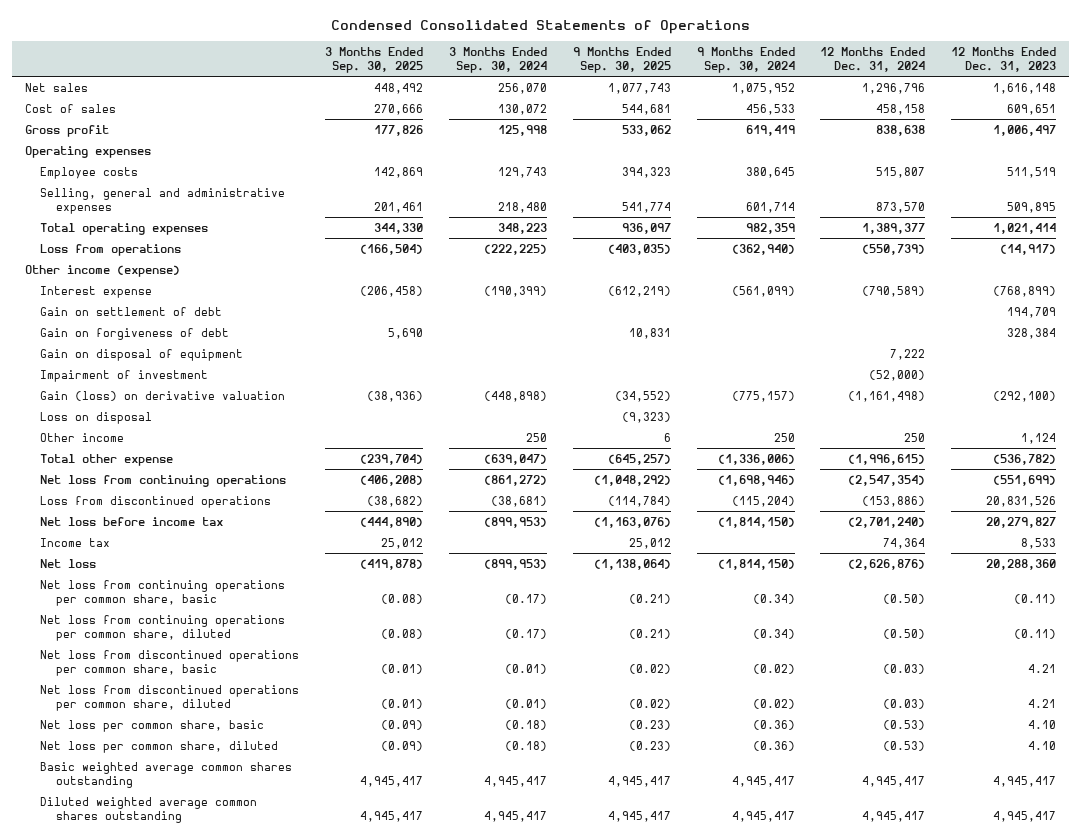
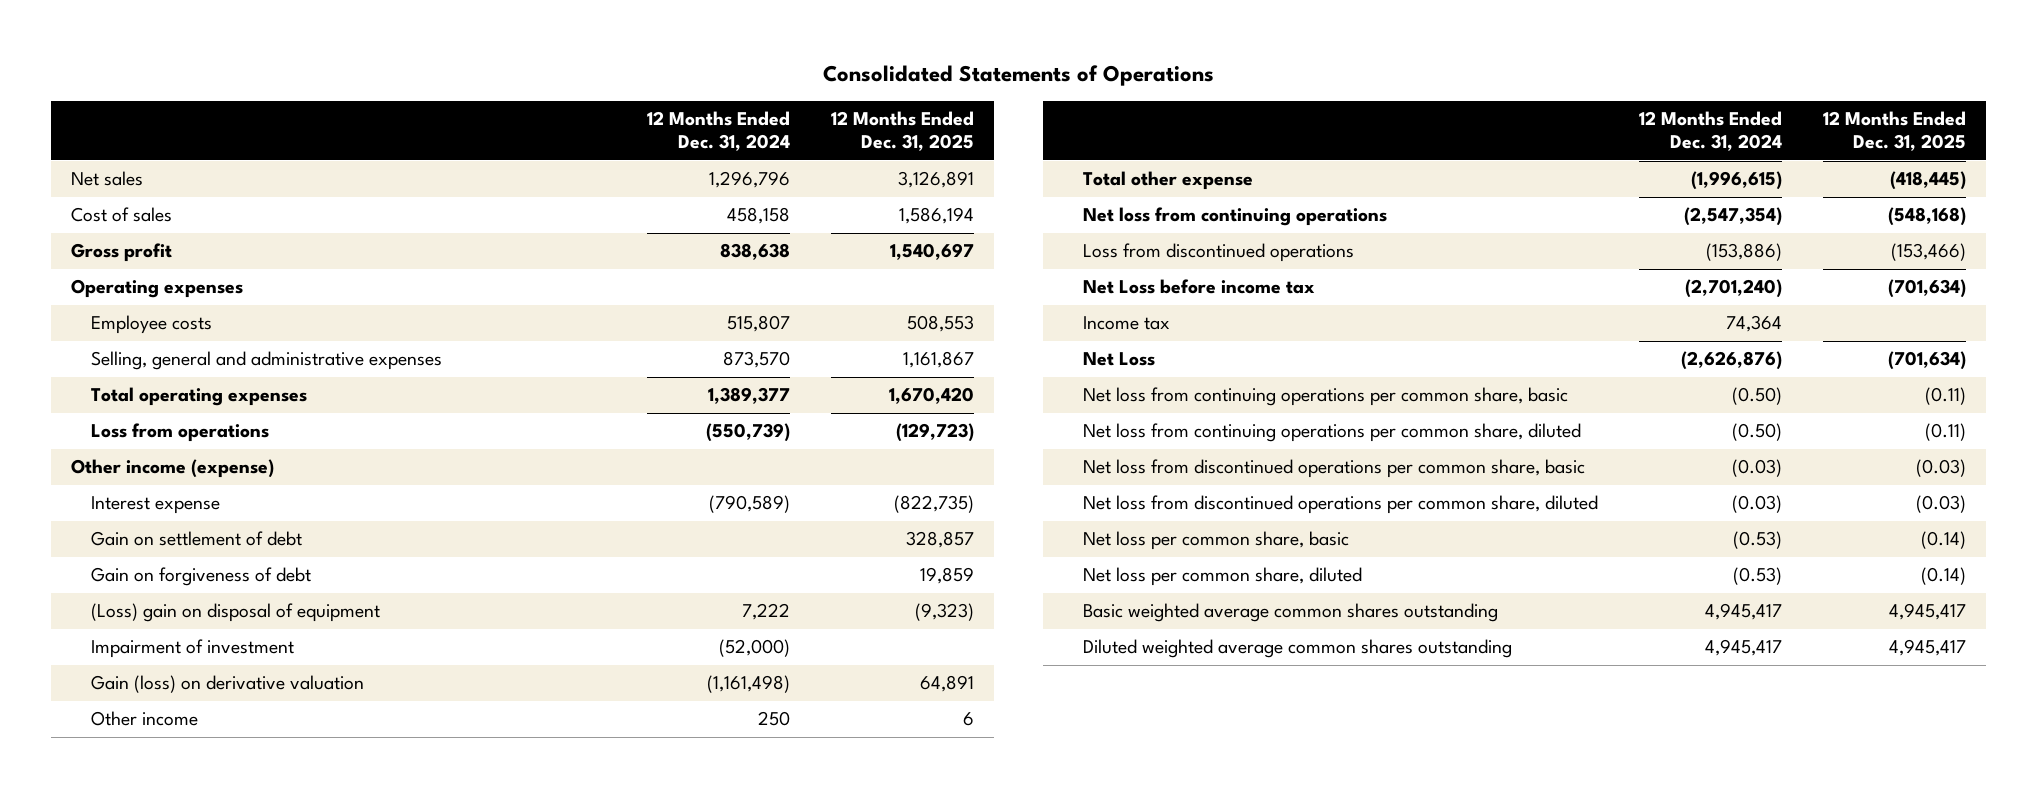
- Condensed Consolidated Statements of Operations
+ Consolidated Statements of Operations
- | 3 Months Ended Sep. 30, 2025 | 3 Months Ended Sep. 30, 2024 | 9 Months Ended Sep. 30, 2025 | 9 Months Ended Sep. 30, 2024 | 12 Months Ended Dec. 31, 2024 | 12 Months Ended Dec. 31, 2023
+ | 12 Months Ended Dec. 31, 2024 | 12 Months Ended Dec. 31, 2025
- Gain on disposal of equipment | | | | | 7,222 |
+ (Loss) gain on disposal of equipment | 7,222 | (9,323)
- Loss on disposal | | | (9,323) | | |
- Net loss before income tax | (444,890) | (899,953) | (1,163,076) | (1,814,150) | (2,701,240) | 20,279,827
+ Net Loss before income tax | (2,701,240) | (701,634)
- Net loss | (419,878) | (899,953) | (1,138,064) | (1,814,150) | (2,626,876) | 20,288,360
+ Net Loss | (2,626,876) | (701,634)

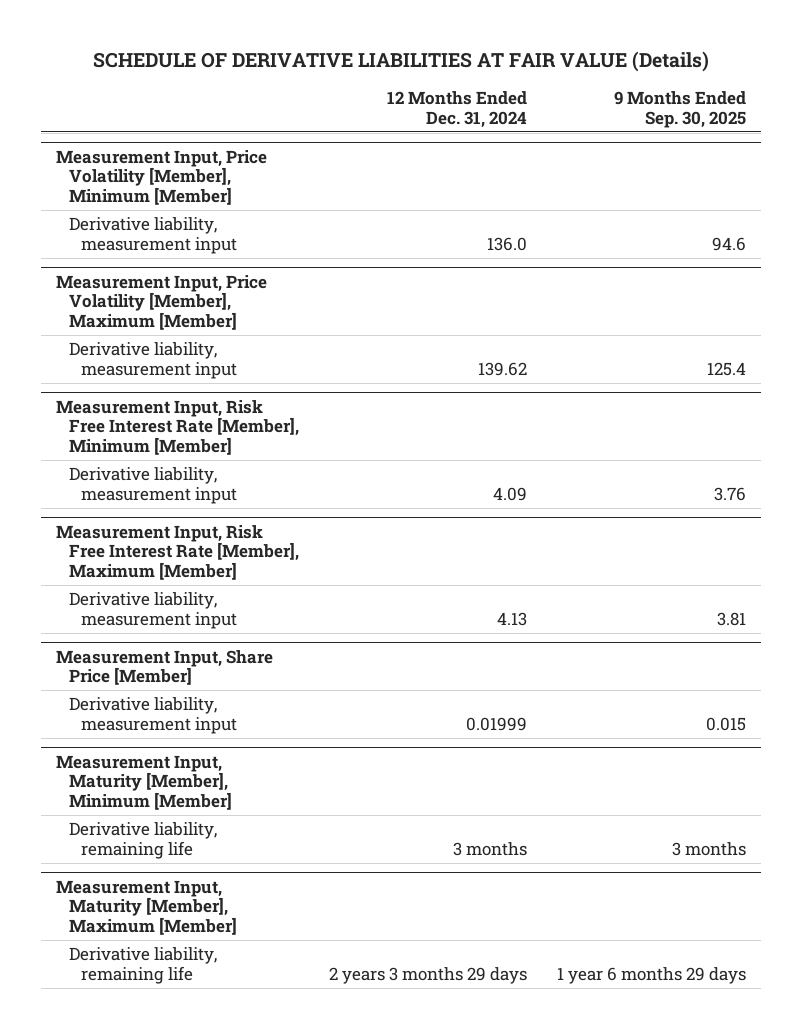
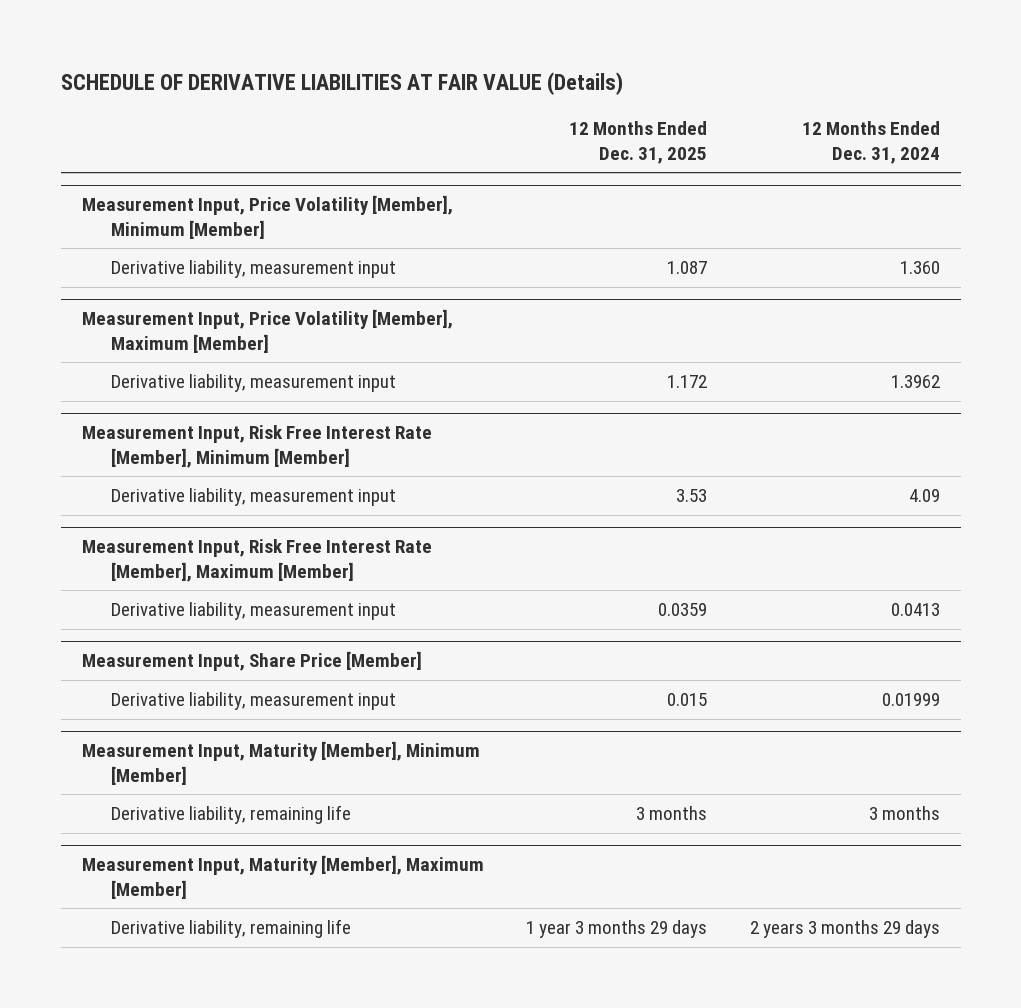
- | 12 Months Ended Dec. 31, 2024 | 9 Months Ended Sep. 30, 2025
+ | 12 Months Ended Dec. 31, 2025 | 12 Months Ended Dec. 31, 2024
@ Measurement Input, Price Volatility [Member], Minimum [Member]
- Derivative liability, measurement input | 136.0 | 94.6
+ Derivative liability, measurement input | 1.087 | 1.360
@ Measurement Input, Price Volatility [Member], Maximum [Member]
- Derivative liability, measurement input | 139.62 | 125.4
+ Derivative liability, measurement input | 1.172 | 1.3962
@ Measurement Input, Risk Free Interest Rate [Member], Maximum [Member]
- Derivative liability, measurement input | 4.13 | 3.81
+ Derivative liability, measurement input | 0.0359 | 0.0413

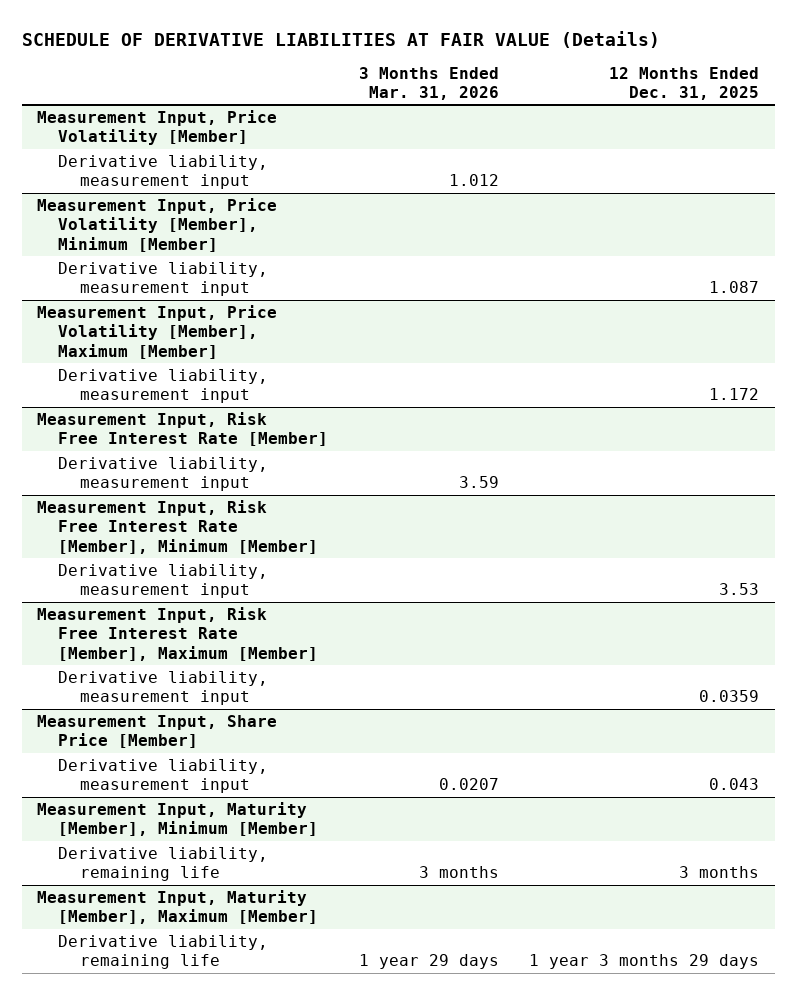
- | 12 Months Ended Dec. 31, 2025 | 12 Months Ended Dec. 31, 2024
+ | 3 Months Ended Mar. 31, 2026 | 12 Months Ended Dec. 31, 2025
+ Measurement Input, Price Volatility [Member]
+ Derivative liability, measurement input | 1.012 |
+ Measurement Input, Risk Free Interest Rate [Member]
+ Derivative liability, measurement input | 3.59 |
@ Measurement Input, Share Price [Member]
- Derivative liability, measurement input | 0.015 | 0.01999
+ Derivative liability, measurement input | 0.0207 | 0.043

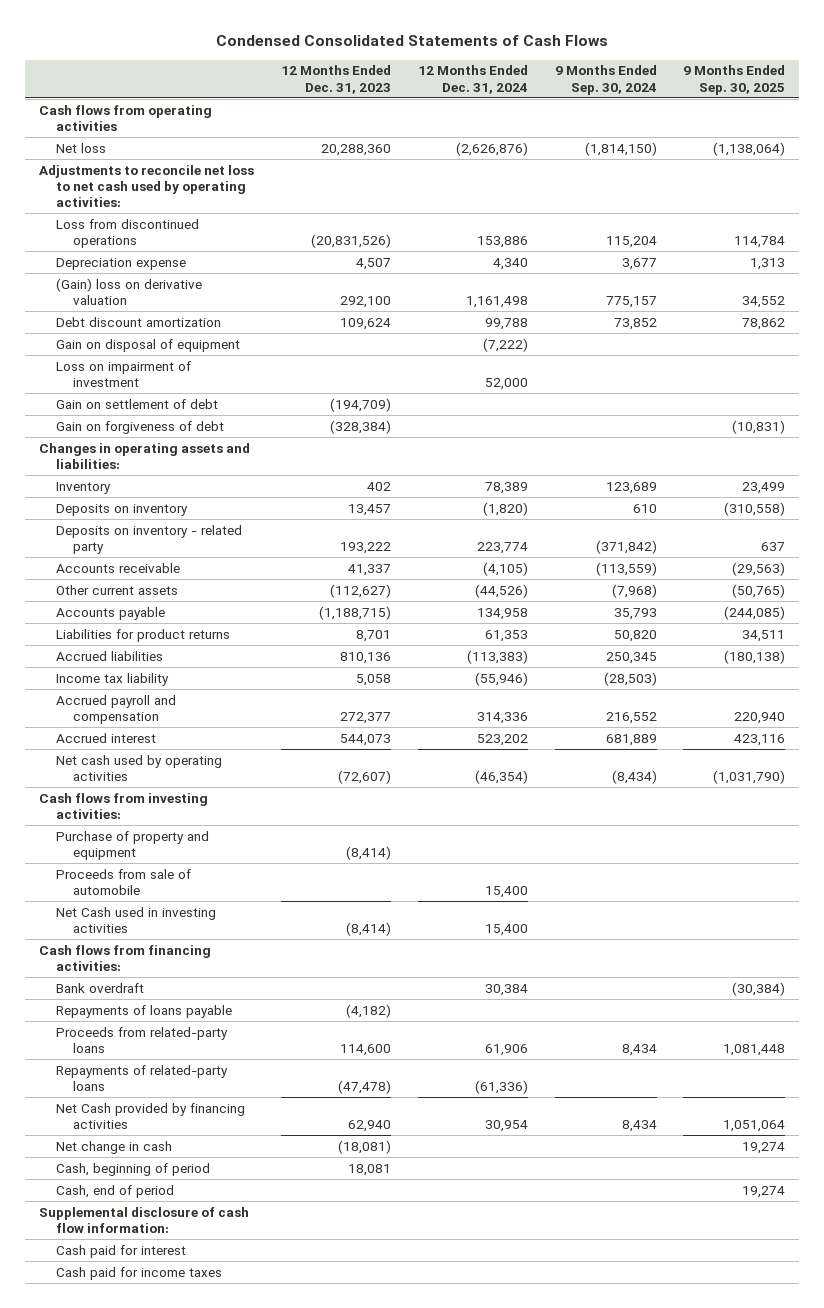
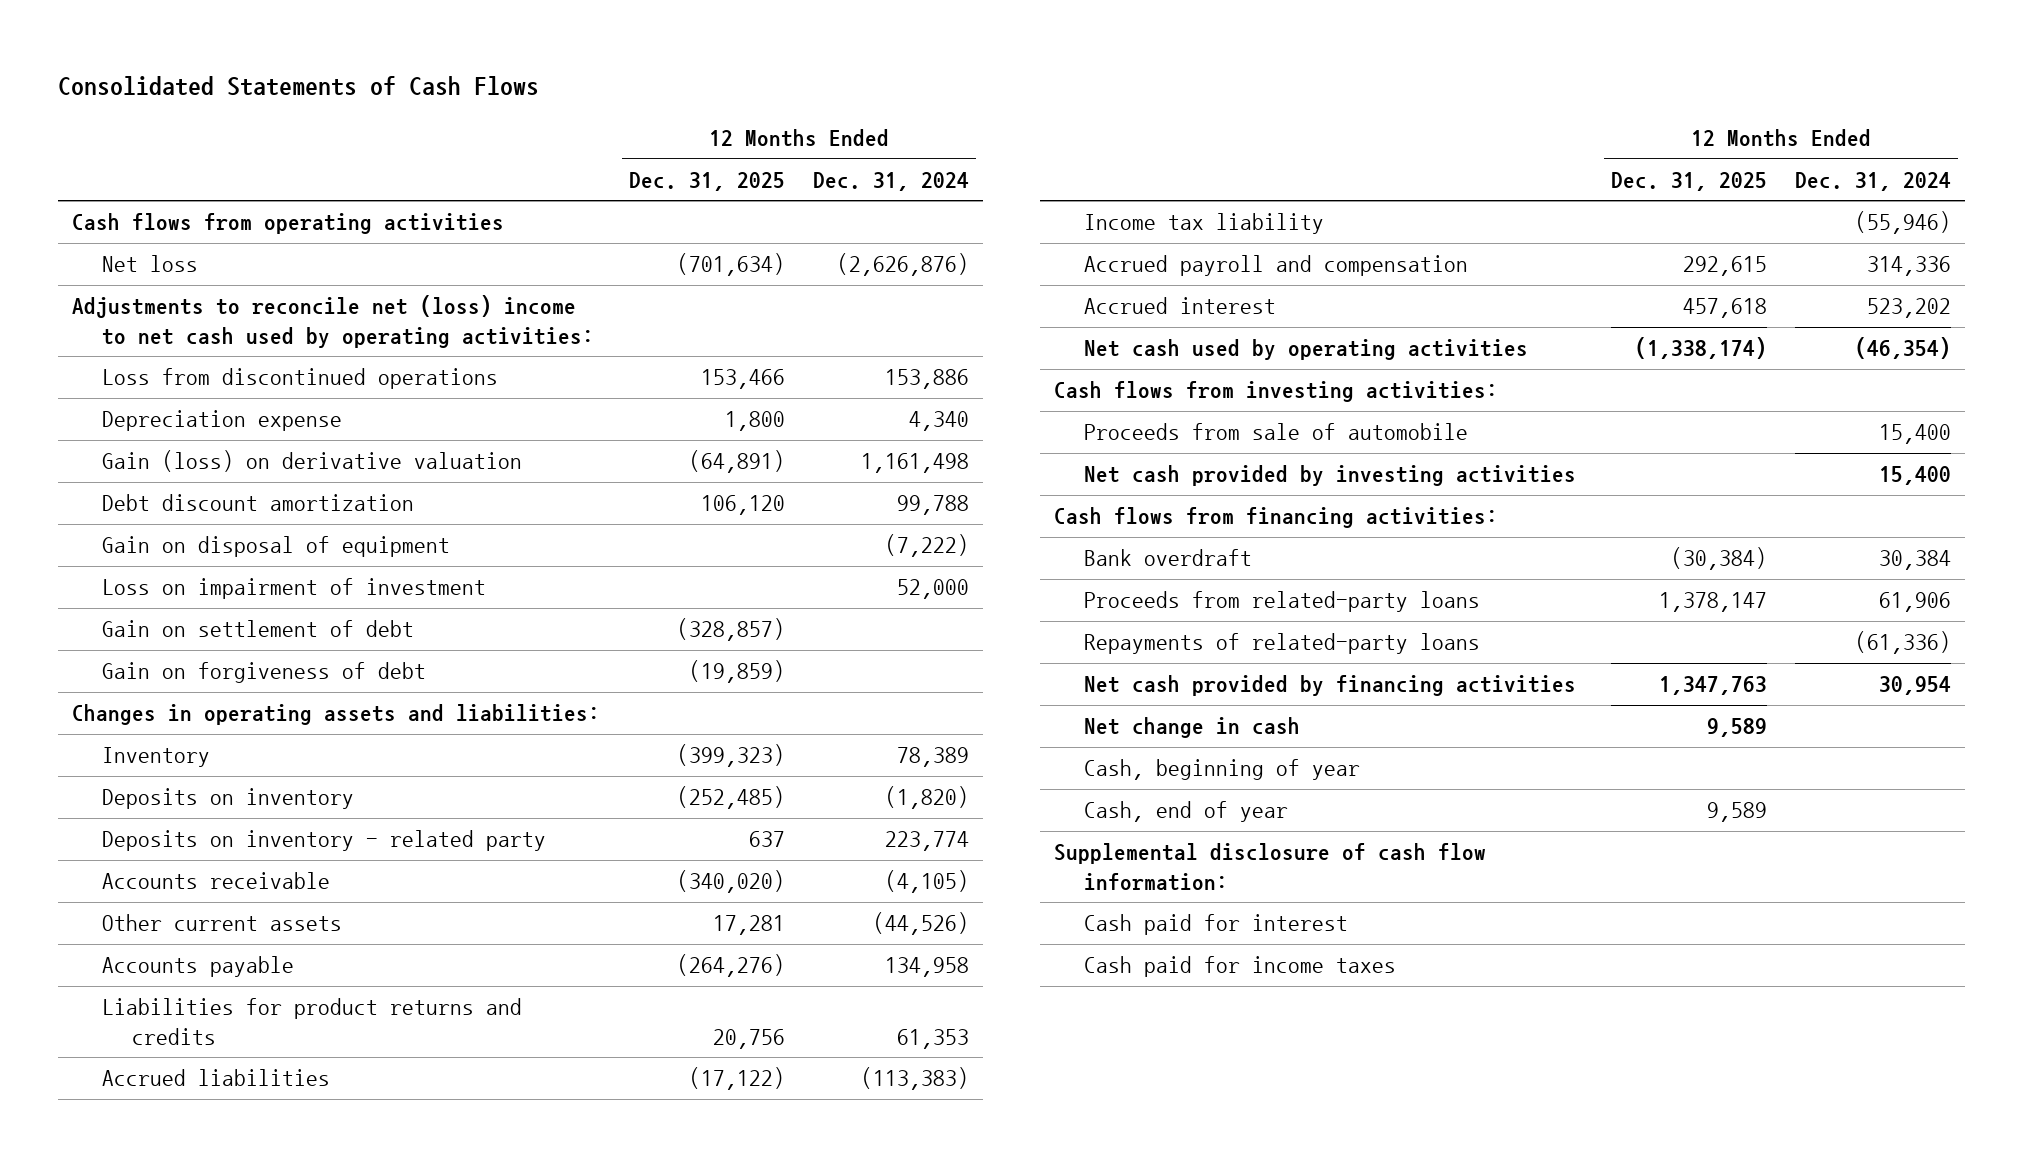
- Condensed Consolidated Statements of Cash Flows
+ Consolidated Statements of Cash Flows
- | 12 Months Ended Dec. 31, 2023 | 12 Months Ended Dec. 31, 2024 | 9 Months Ended Sep. 30, 2024 | 9 Months Ended Sep. 30, 2025
+ | 12 Months Ended Dec. 31, 2025 | 12 Months Ended Dec. 31, 2024
- Adjustments to reconcile net loss to net cash used by operating activities:
+ Adjustments to reconcile net (loss) income to net cash used by operating activities:
- (Gain) loss on derivative valuation | 292,100 | 1,161,498 | 775,157 | 34,552
+ Gain (loss) on derivative valuation | (64,891) | 1,161,498
- Liabilities for product returns | 8,701 | 61,353 | 50,820 | 34,511
+ Liabilities for product returns and credits | 20,756 | 61,353
- Purchase of property and equipment | (8,414) | | |
- Net Cash used in investing activities | (8,414) | 15,400 | |
+ Net cash provided by investing activities | | 15,400
- Repayments of loans payable | (4,182) | | |
- Net Cash provided by financing activities | 62,940 | 30,954 | 8,434 | 1,051,064
+ Net cash provided by financing activities | 1,347,763 | 30,954
- Cash, beginning of period | 18,081 | | |
- Cash, end of period | | | | 19,274
+ Cash, beginning of year
+ Cash, end of year | 9,589 |

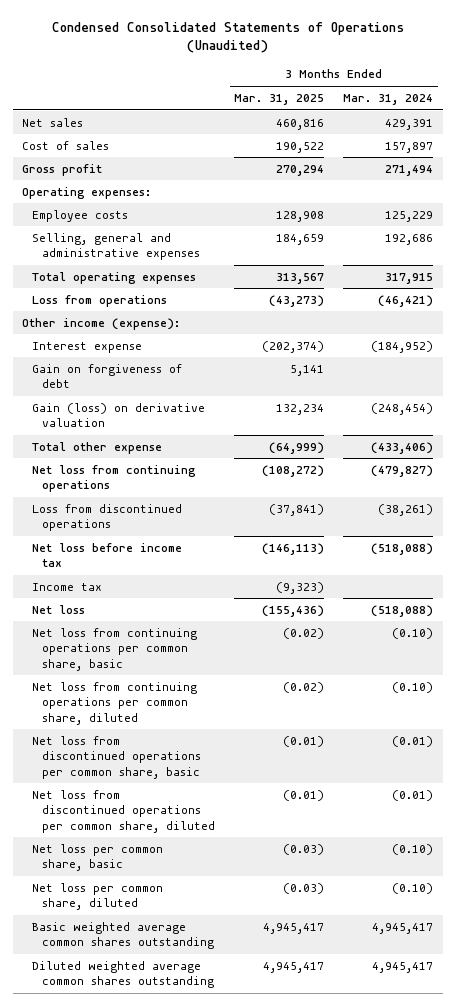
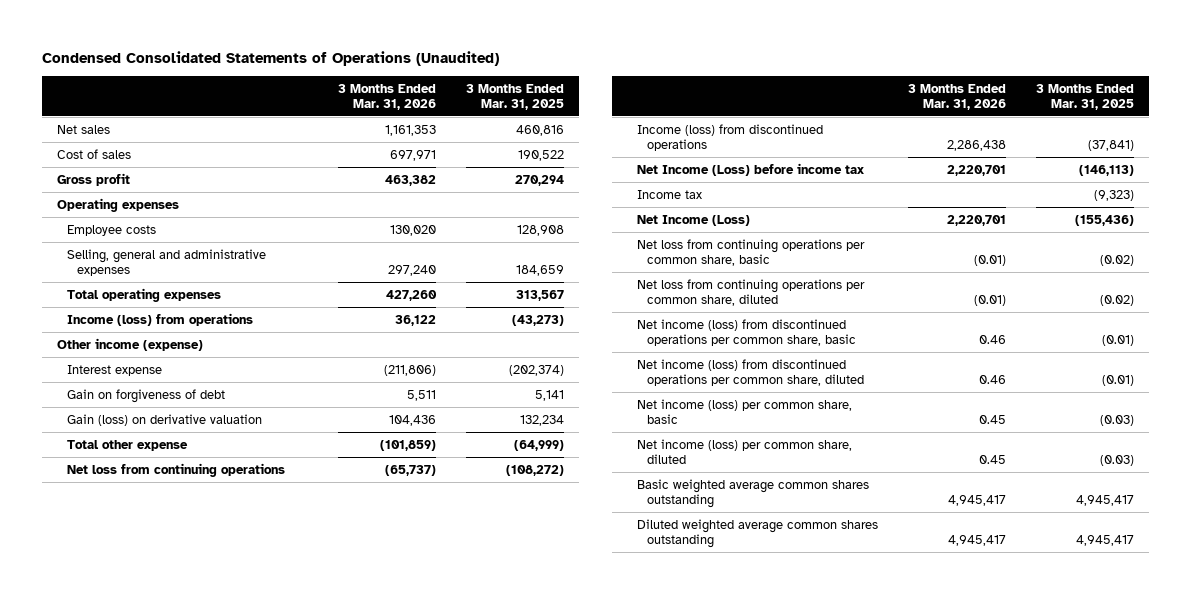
- | 3 Months Ended Mar. 31, 2025 | 3 Months Ended Mar. 31, 2024
+ | 3 Months Ended Mar. 31, 2026 | 3 Months Ended Mar. 31, 2025
- Operating expenses:
+ Operating expenses
- Loss from operations | (43,273) | (46,421)
- Other income (expense):
+ Income (loss) from operations | 36,122 | (43,273)
+ Other income (expense)
- Loss from discontinued operations | (37,841) | (38,261)
- Net loss before income tax | (146,113) | (518,088)
+ Income (loss) from discontinued operations | 2,286,438 | (37,841)
+ Net Income (Loss) before income tax | 2,220,701 | (146,113)
- Net loss | (155,436) | (518,088)
+ Net Income (Loss) | 2,220,701 | (155,436)
- Net loss from discontinued operations per common share, basic | (0.01) | (0.01)
- Net loss from discontinued operations per common share, diluted | (0.01) | (0.01)
- Net loss per common share, basic | (0.03) | (0.10)
- Net loss per common share, diluted | (0.03) | (0.10)
+ Net income (loss) from discontinued operations per common share, basic | 0.46 | (0.01)
+ Net income (loss) from discontinued operations per common share, diluted | 0.46 | (0.01)
+ Net income (loss) per common share, basic | 0.45 | (0.03)
+ Net income (loss) per common share, diluted | 0.45 | (0.03)

